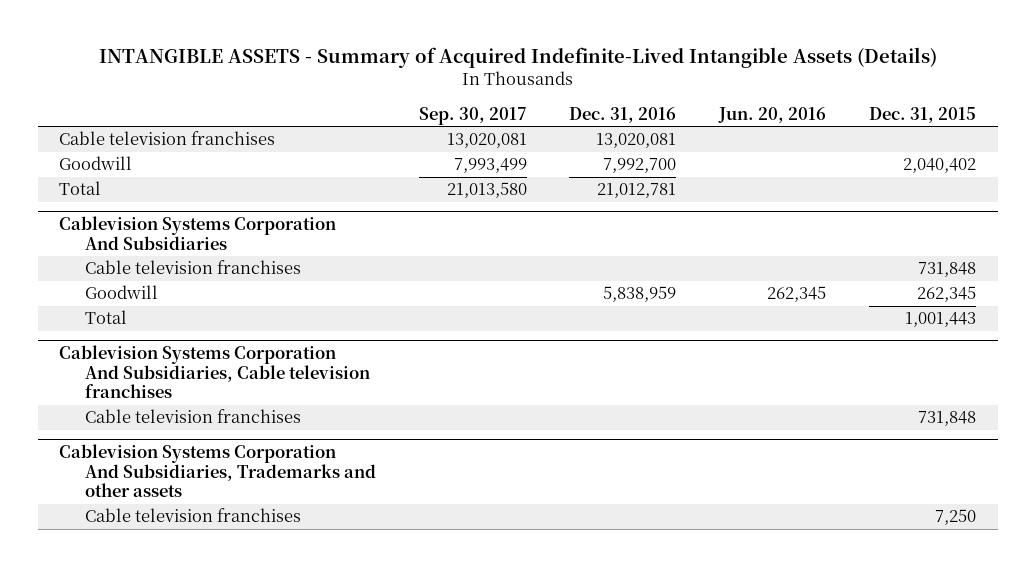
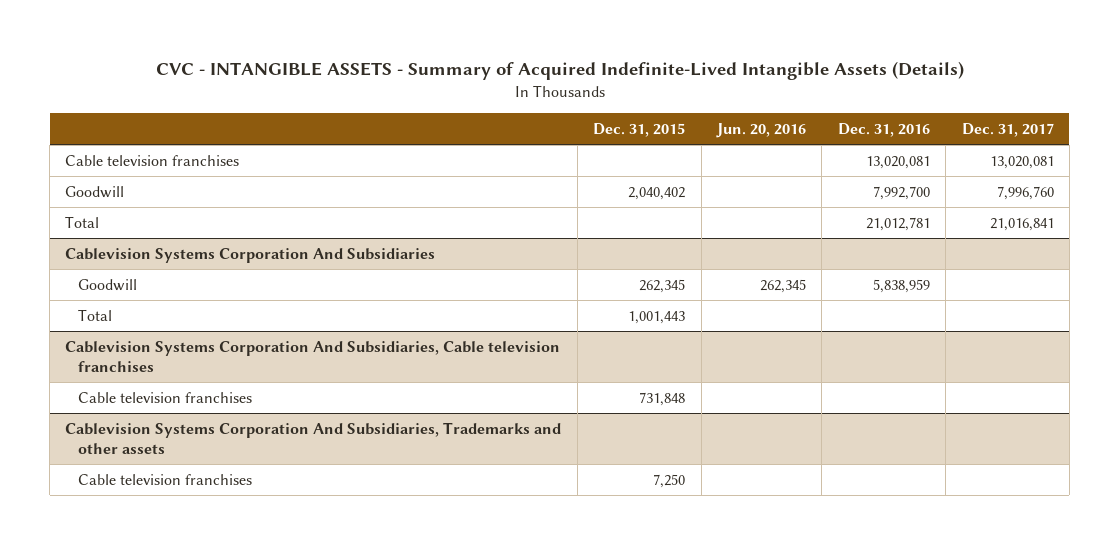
- INTANGIBLE ASSETS - Summary of Acquired Indefinite-Lived Intangible Assets (Details)
+ CVC - INTANGIBLE ASSETS - Summary of Acquired Indefinite-Lived Intangible Assets (Details)
- | Sep. 30, 2017 | Dec. 31, 2016 | Jun. 20, 2016 | Dec. 31, 2015
+ | Dec. 31, 2015 | Jun. 20, 2016 | Dec. 31, 2016 | Dec. 31, 2017
@ Cablevision Systems Corporation And Subsidiaries
- Cable television franchises | | | | 731,848

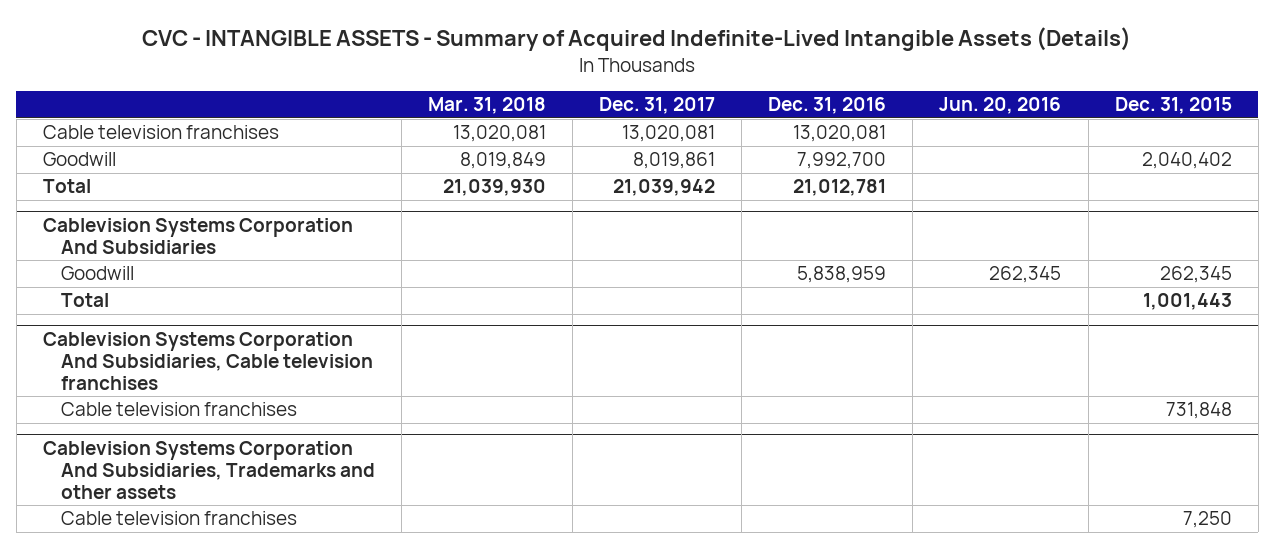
- | Dec. 31, 2015 | Jun. 20, 2016 | Dec. 31, 2016 | Dec. 31, 2017
+ | Mar. 31, 2018 | Dec. 31, 2017 | Dec. 31, 2016 | Jun. 20, 2016 | Dec. 31, 2015
- Goodwill | 2,040,402 | | 7,992,700 | 7,996,760
- Total | | | 21,012,781 | 21,016,841
+ Goodwill | 8,019,849 | 8,019,861 | 7,992,700 | | 2,040,402
+ Total | 21,039,930 | 21,039,942 | 21,012,781 | |

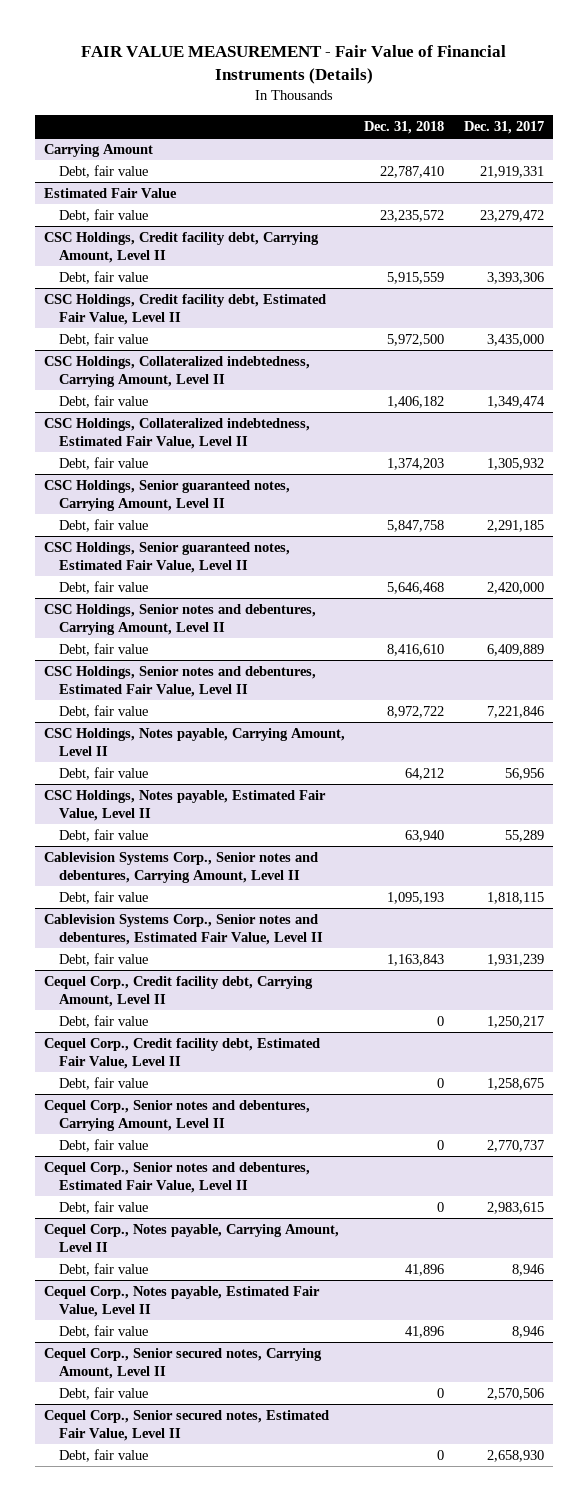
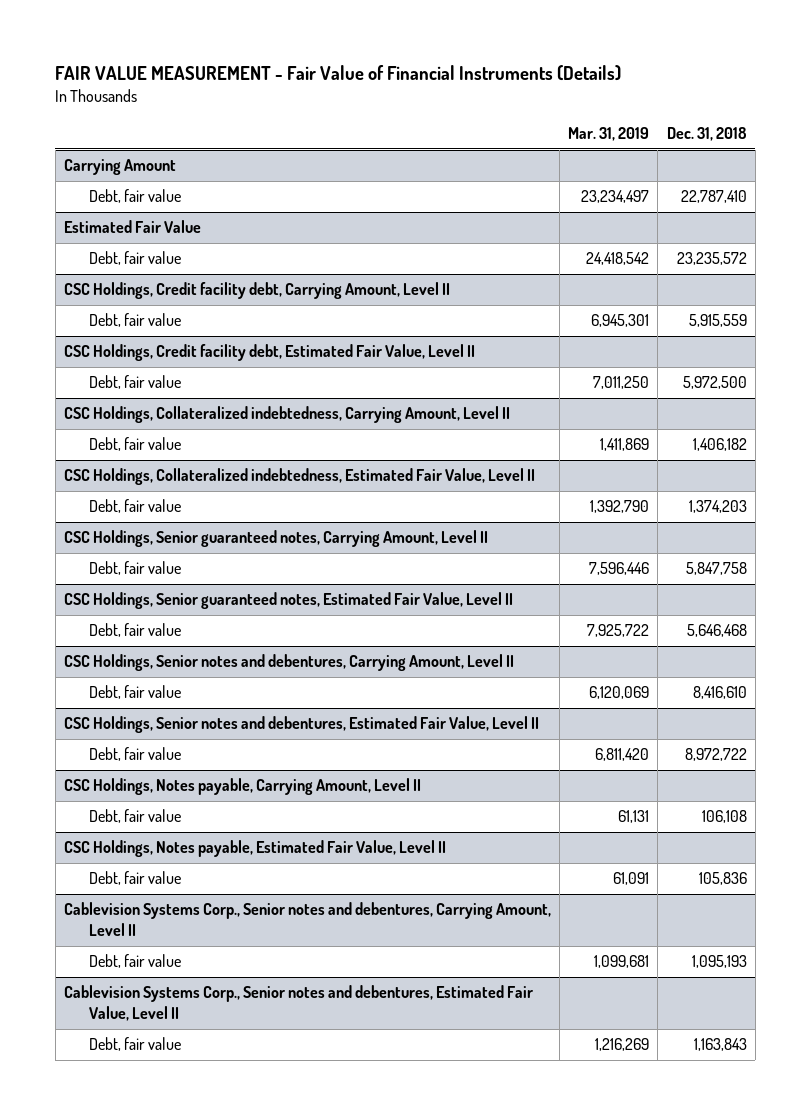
- | Dec. 31, 2018 | Dec. 31, 2017
+ | Mar. 31, 2019 | Dec. 31, 2018
@ CSC Holdings, Notes payable, Carrying Amount, Level II
- Debt, fair value | 64,212 | 56,956
+ Debt, fair value | 61,131 | 106,108
@ CSC Holdings, Notes payable, Estimated Fair Value, Level II
- Debt, fair value | 63,940 | 55,289
+ Debt, fair value | 61,091 | 105,836
- Cequel Corp., Credit facility debt, Carrying Amount, Level II
- Debt, fair value | 0 | 1,250,217
- Cequel Corp., Credit facility debt, Estimated Fair Value, Level II
- Debt, fair value | 0 | 1,258,675
- Cequel Corp., Senior notes and debentures, Carrying Amount, Level II
- Debt, fair value | 0 | 2,770,737
- Cequel Corp., Senior notes and debentures, Estimated Fair Value, Level II
- Debt, fair value | 0 | 2,983,615
- Cequel Corp., Notes payable, Carrying Amount, Level II
- Debt, fair value | 41,896 | 8,946
- Cequel Corp., Notes payable, Estimated Fair Value, Level II
- Debt, fair value | 41,896 | 8,946
- Cequel Corp., Senior secured notes, Carrying Amount, Level II
- Debt, fair value | 0 | 2,570,506
- Cequel Corp., Senior secured notes, Estimated Fair Value, Level II
- Debt, fair value | 0 | 2,658,930

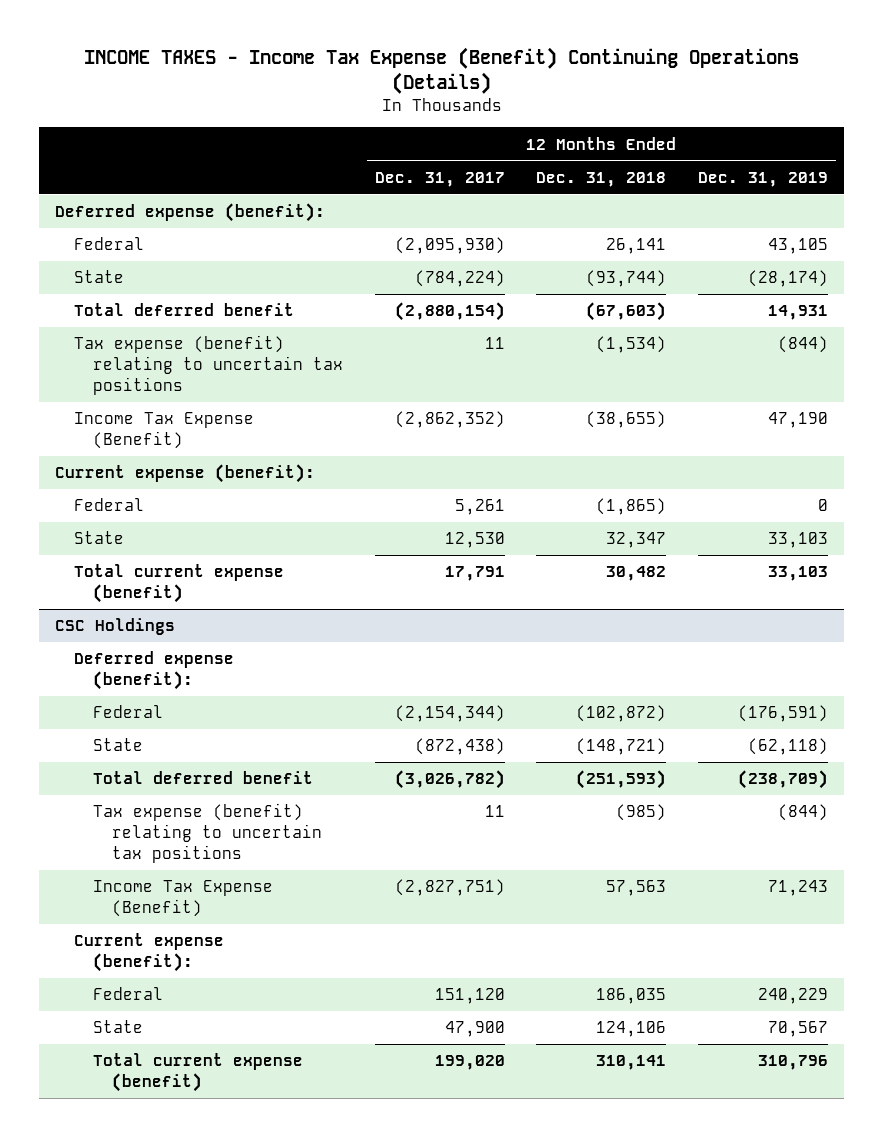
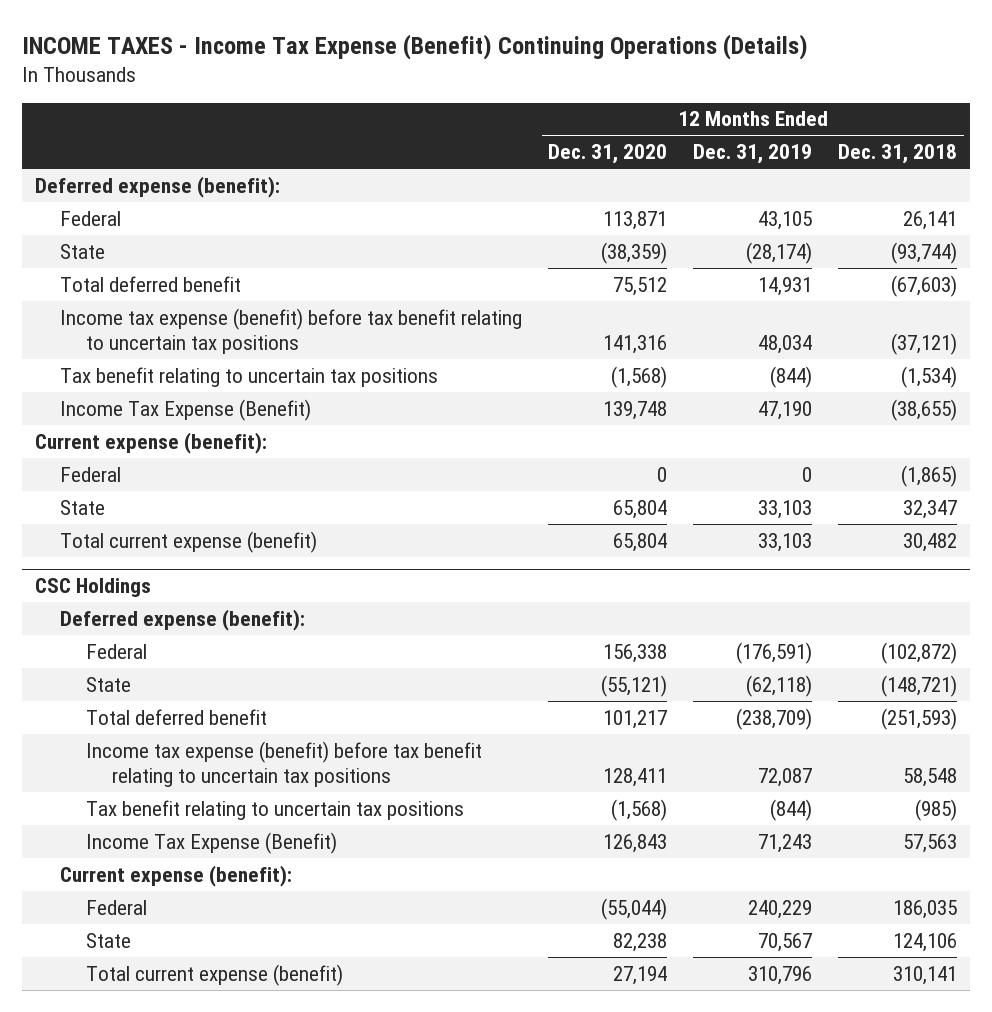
- | 12 Months Ended Dec. 31, 2017 | 12 Months Ended Dec. 31, 2018 | 12 Months Ended Dec. 31, 2019
+ | 12 Months Ended Dec. 31, 2020 | 12 Months Ended Dec. 31, 2019 | 12 Months Ended Dec. 31, 2018
- Tax expense (benefit) relating to uncertain tax positions | 11 | (1,534) | (844)
+ Income tax expense (benefit) before tax benefit relating to uncertain tax positions | 141,316 | 48,034 | (37,121)
+ Tax benefit relating to uncertain tax positions | (1,568) | (844) | (1,534)
@ CSC Holdings
- Tax expense (benefit) relating to uncertain tax positions | 11 | (985) | (844)
+ Income tax expense (benefit) before tax benefit relating to uncertain tax positions | 128,411 | 72,087 | 58,548
+ Tax benefit relating to uncertain tax positions | (1,568) | (844) | (985)

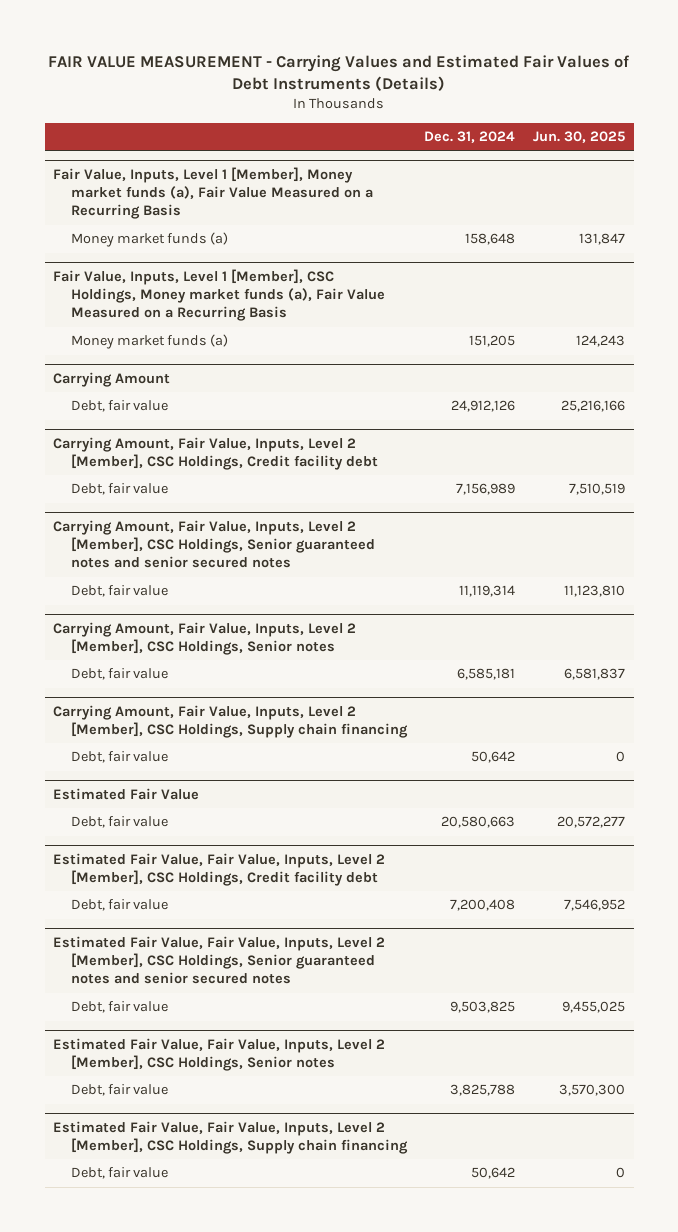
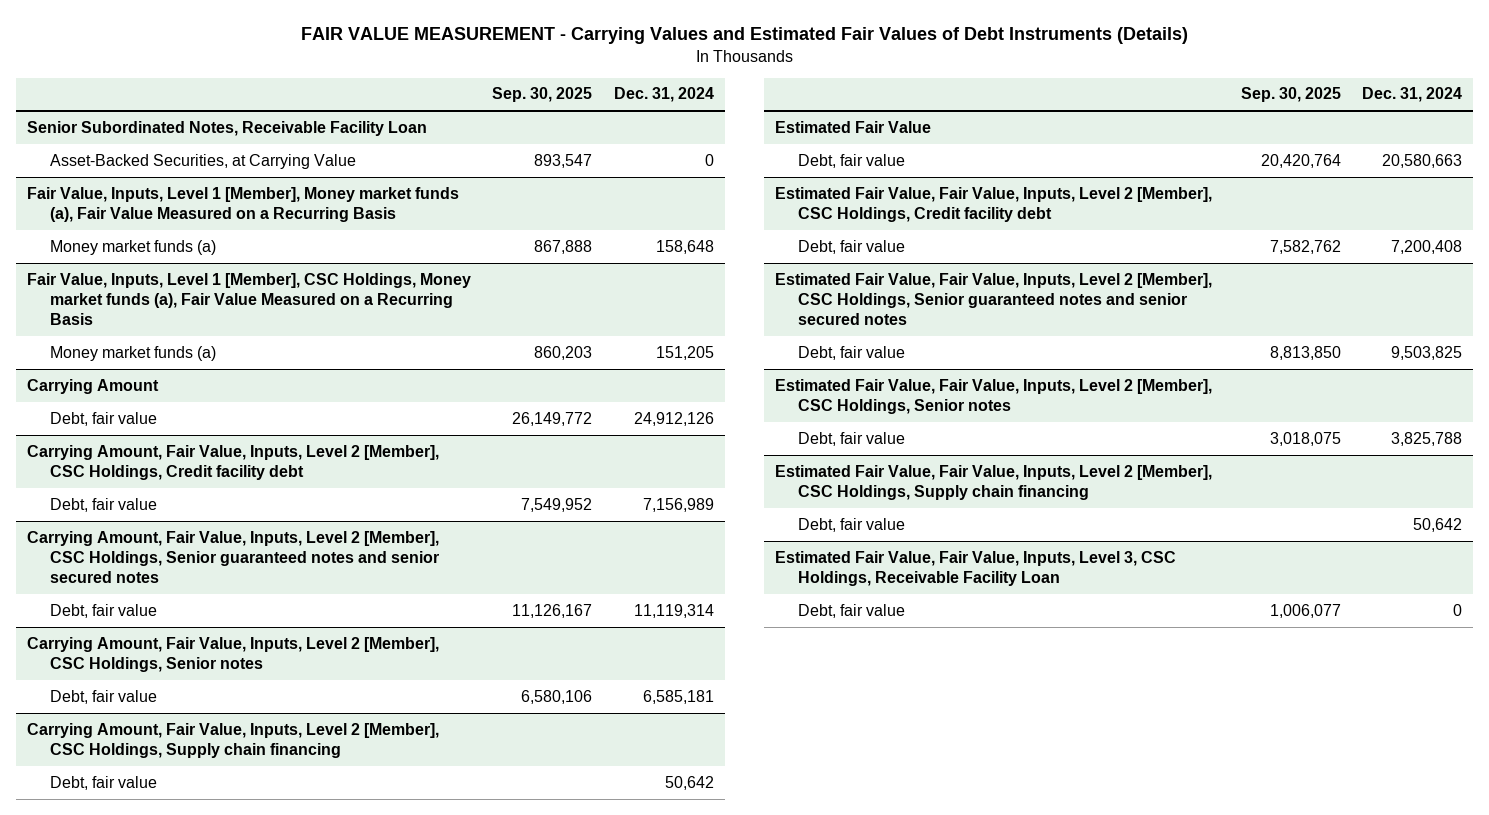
- | Dec. 31, 2024 | Jun. 30, 2025
+ | Sep. 30, 2025 | Dec. 31, 2024
+ Senior Subordinated Notes, Receivable Facility Loan
+ Asset-Backed Securities, at Carrying Value | 893,547 | 0
+ Estimated Fair Value, Fair Value, Inputs, Level 3, CSC Holdings, Receivable Facility Loan
+ Debt, fair value | 1,006,077 | 0

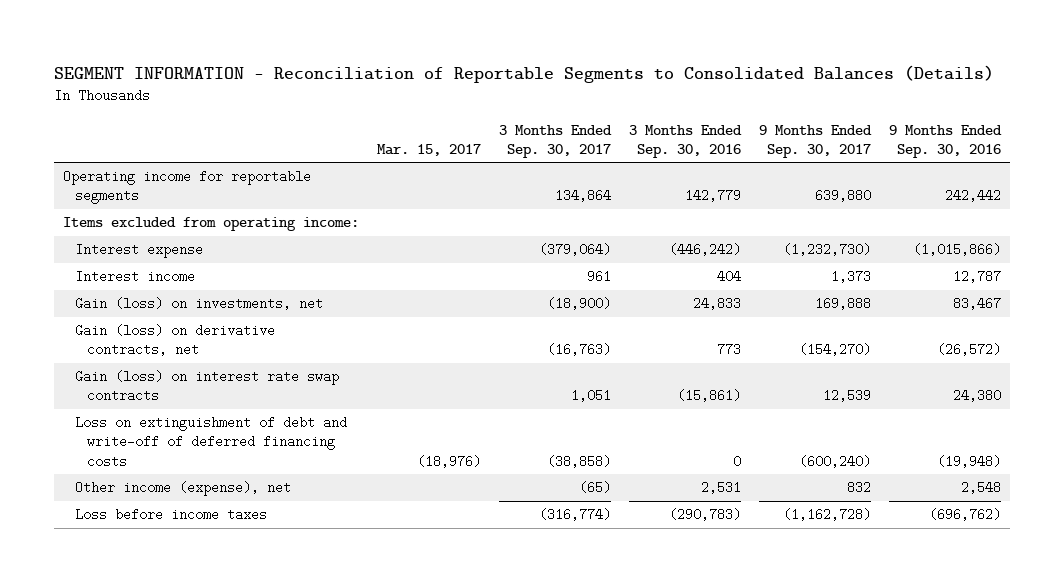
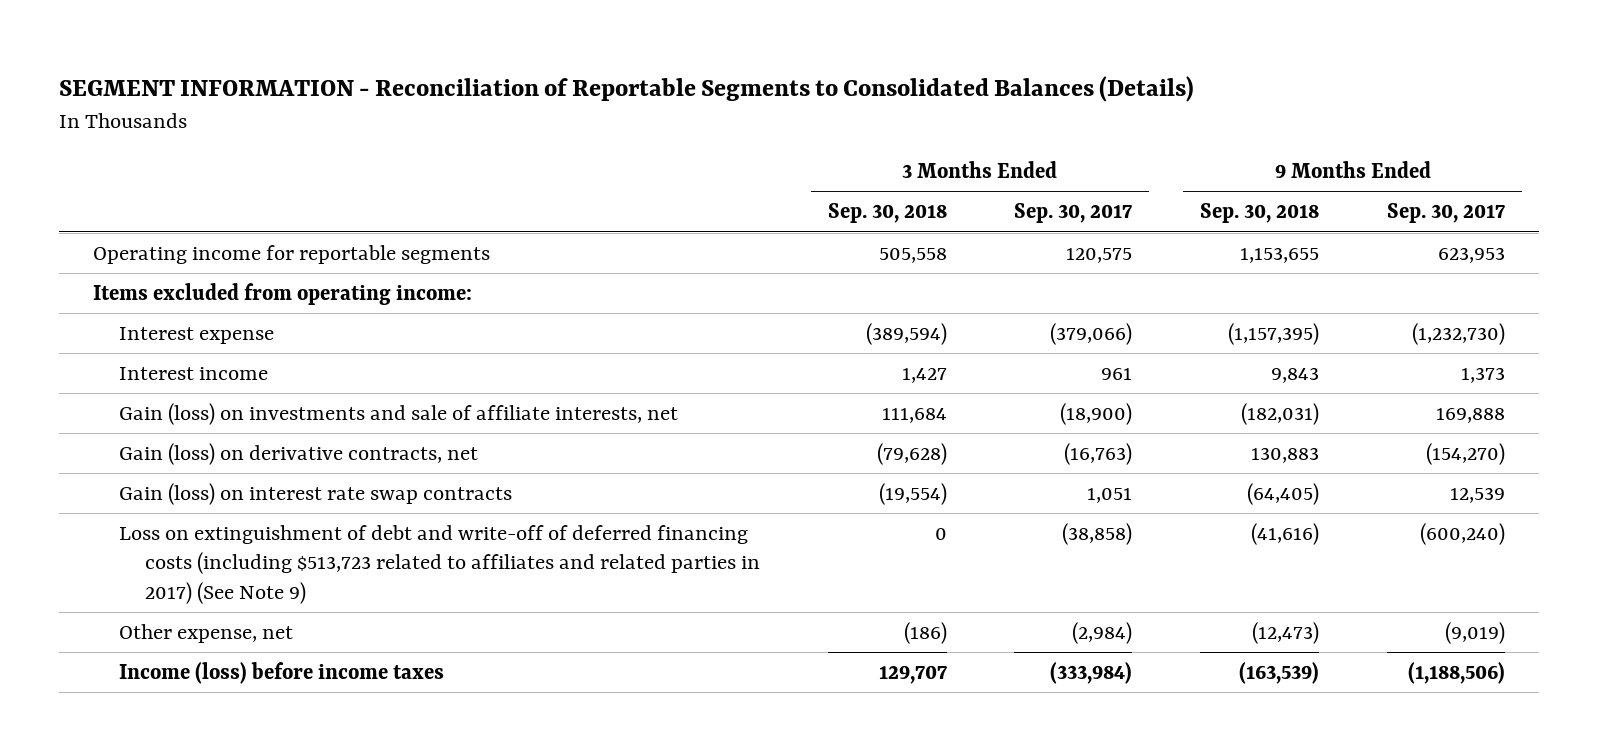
- | Mar. 15, 2017 | 3 Months Ended Sep. 30, 2017 | 3 Months Ended Sep. 30, 2016 | 9 Months Ended Sep. 30, 2017 | 9 Months Ended Sep. 30, 2016
+ | 3 Months Ended Sep. 30, 2018 | 3 Months Ended Sep. 30, 2017 | 9 Months Ended Sep. 30, 2018 | 9 Months Ended Sep. 30, 2017
- Operating income for reportable segments | | 134,864 | 142,779 | 639,880 | 242,442
+ Operating income for reportable segments | 505,558 | 120,575 | 1,153,655 | 623,953
- Interest expense | | (379,064) | (446,242) | (1,232,730) | (1,015,866)
+ Interest expense | (389,594) | (379,066) | (1,157,395) | (1,232,730)
- Gain (loss) on investments, net | | (18,900) | 24,833 | 169,888 | 83,467
+ Gain (loss) on investments and sale of affiliate interests, net | 111,684 | (18,900) | (182,031) | 169,888
- Loss on extinguishment of debt and write-off of deferred financing costs | (18,976) | (38,858) | 0 | (600,240) | (19,948)
- Other income (expense), net | | (65) | 2,531 | 832 | 2,548
- Loss before income taxes | | (316,774) | (290,783) | (1,162,728) | (696,762)
+ Loss on extinguishment of debt and write-off of deferred financing costs (including $513,723 related to affiliates and related parties in 2017) (See Note 9) | 0 | (38,858) | (41,616) | (600,240)
+ Other expense, net | (186) | (2,984) | (12,473) | (9,019)
+ Income (loss) before income taxes | 129,707 | (333,984) | (163,539) | (1,188,506)

